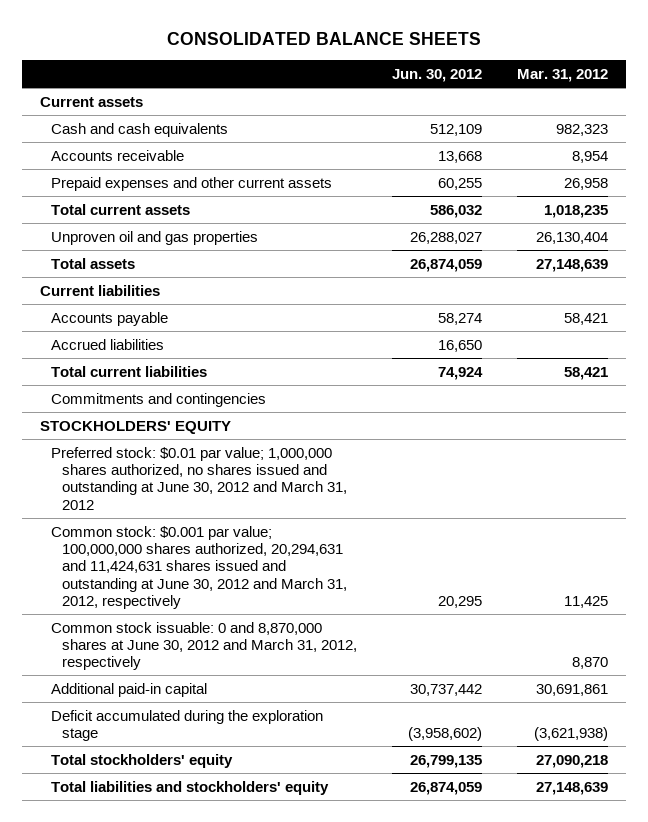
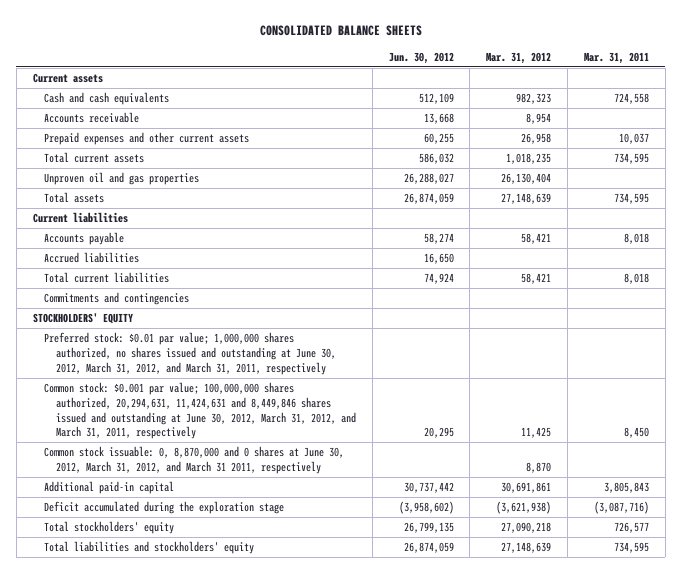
- | Jun. 30, 2012 | Mar. 31, 2012
+ | Jun. 30, 2012 | Mar. 31, 2012 | Mar. 31, 2011
- Preferred stock: $0.01 par value; 1,000,000 shares authorized, no shares issued and outstanding at June 30, 2012 and March 31, 2012
- Common stock: $0.001 par value; 100,000,000 shares authorized, 20,294,631 and 11,424,631 shares issued and outstanding at June 30, 2012 and March 31, 2012, respectively | 20,295 | 11,425
- Common stock issuable: 0 and 8,870,000 shares at June 30, 2012 and March 31, 2012, respectively | | 8,870
+ Preferred stock: $0.01 par value; 1,000,000 shares authorized, no shares issued and outstanding at June 30, 2012, March 31, 2012, and March 31, 2011, respectively
+ Common stock: $0.001 par value; 100,000,000 shares authorized, 20,294,631, 11,424,631 and 8,449,846 shares issued and outstanding at June 30, 2012, March 31, 2012, and March 31, 2011, respectively | 20,295 | 11,425 | 8,450
+ Common stock issuable: 0, 8,870,000 and 0 shares at June 30, 2012, March 31, 2012, and March 31 2011, respectively | | 8,870 |

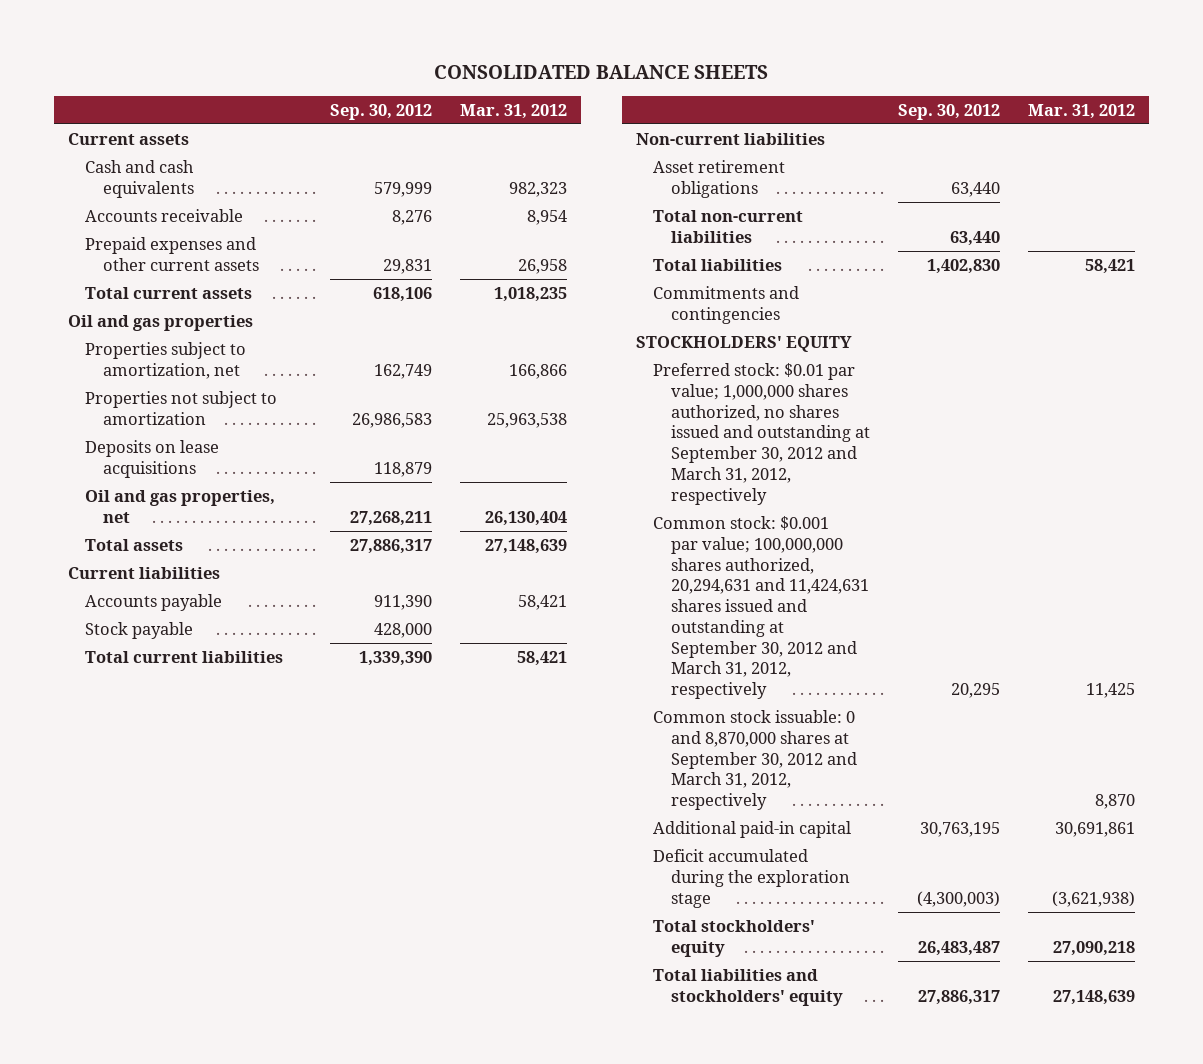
- | Jun. 30, 2012 | Mar. 31, 2012 | Mar. 31, 2011
+ | Sep. 30, 2012 | Mar. 31, 2012
- Unproven oil and gas properties | 26,288,027 | 26,130,404 |
+ Oil and gas properties
+ Properties subject to amortization, net | 162,749 | 166,866
+ Properties not subject to amortization | 26,986,583 | 25,963,538
+ Deposits on lease acquisitions | 118,879 |
+ Oil and gas properties, net | 27,268,211 | 26,130,404
- Accrued liabilities | 16,650 | |
+ Stock payable | 428,000 |
+ Non-current liabilities
+ Asset retirement obligations | 63,440 |
+ Total non-current liabilities | 63,440 |
+ Total liabilities | 1,402,830 | 58,421
- Preferred stock: $0.01 par value; 1,000,000 shares authorized, no shares issued and outstanding at June 30, 2012, March 31, 2012, and March 31, 2011, respectively
- Common stock: $0.001 par value; 100,000,000 shares authorized, 20,294,631, 11,424,631 and 8,449,846 shares issued and outstanding at June 30, 2012, March 31, 2012, and March 31, 2011, respectively | 20,295 | 11,425 | 8,450
- Common stock issuable: 0, 8,870,000 and 0 shares at June 30, 2012, March 31, 2012, and March 31 2011, respectively | | 8,870 |
+ Preferred stock: $0.01 par value; 1,000,000 shares authorized, no shares issued and outstanding at September 30, 2012 and March 31, 2012, respectively
+ Common stock: $0.001 par value; 100,000,000 shares authorized, 20,294,631 and 11,424,631 shares issued and outstanding at September 30, 2012 and March 31, 2012, respectively | 20,295 | 11,425
+ Common stock issuable: 0 and 8,870,000 shares at September 30, 2012 and March 31, 2012, respectively | | 8,870

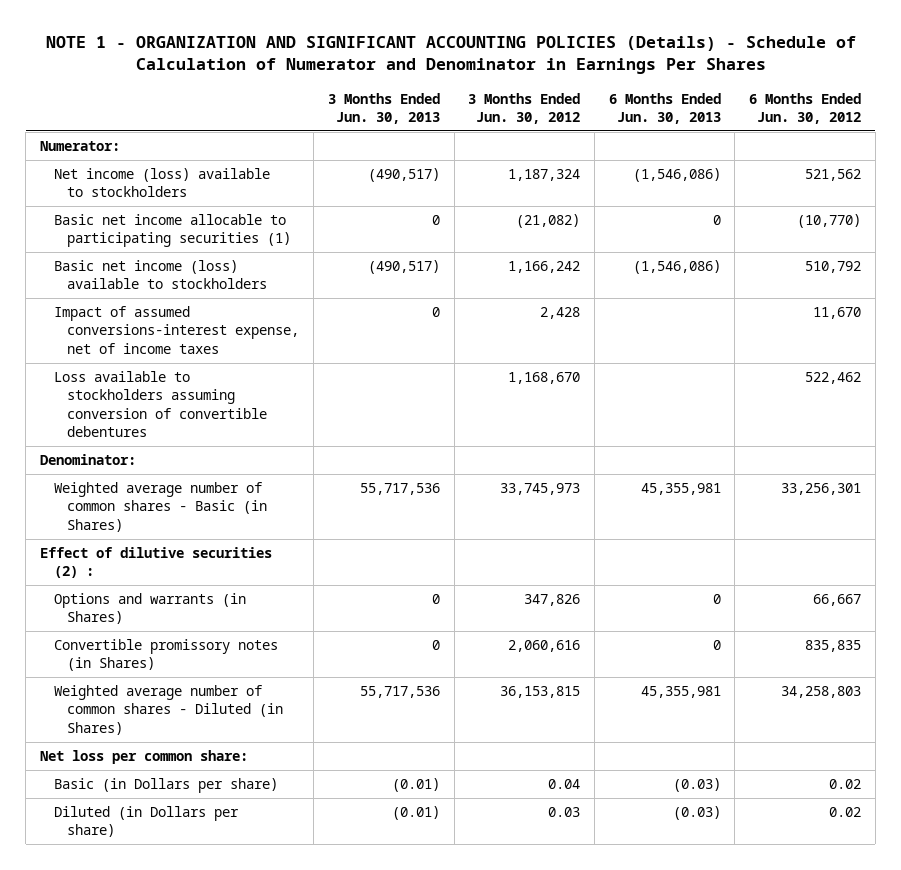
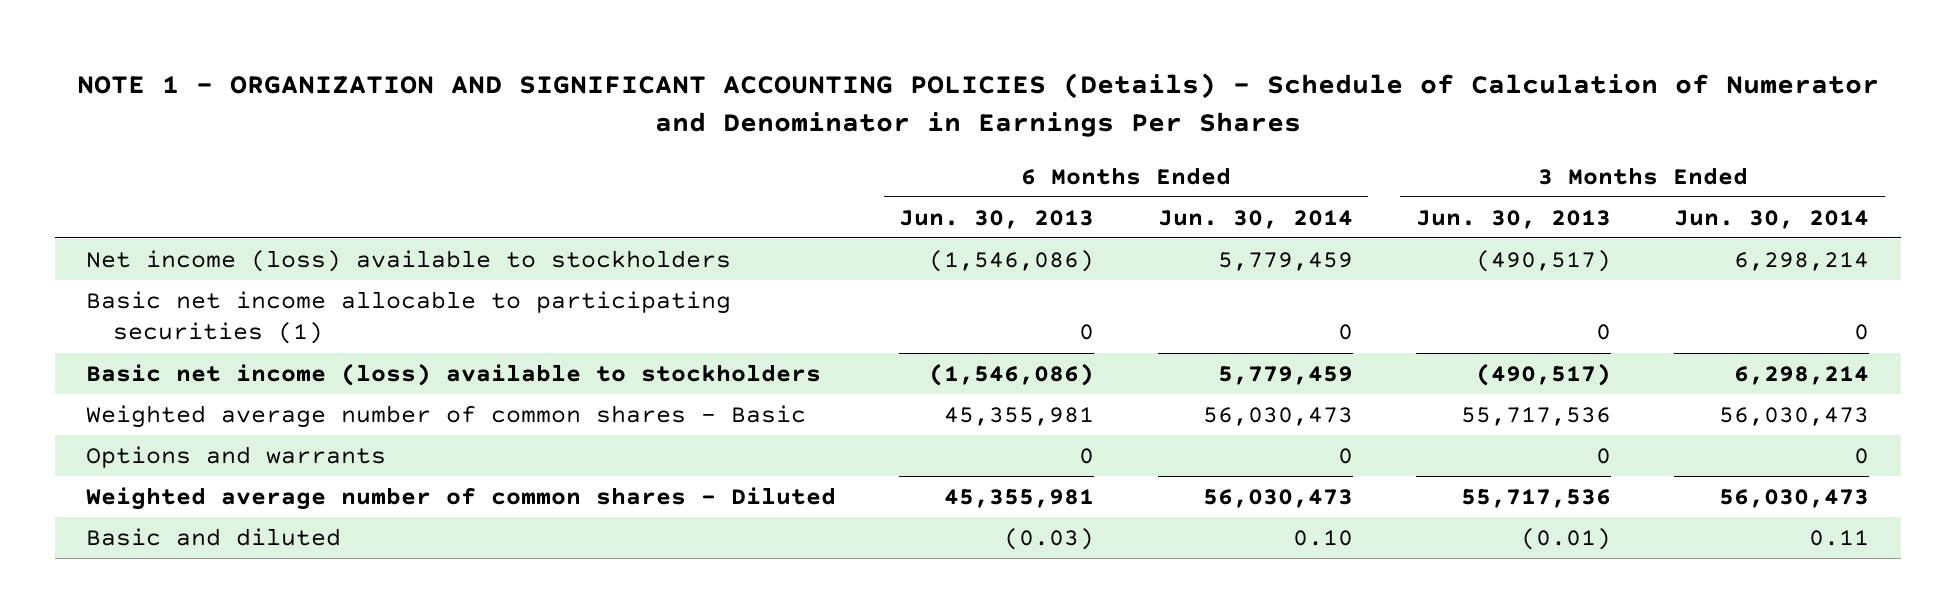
- | 3 Months Ended Jun. 30, 2013 | 3 Months Ended Jun. 30, 2012 | 6 Months Ended Jun. 30, 2013 | 6 Months Ended Jun. 30, 2012
+ | 6 Months Ended Jun. 30, 2013 | 6 Months Ended Jun. 30, 2014 | 3 Months Ended Jun. 30, 2013 | 3 Months Ended Jun. 30, 2014
- Numerator:
- Impact of assumed conversions-interest expense, net of income taxes | 0 | 2,428 | | 11,670
- Loss available to stockholders assuming conversion of convertible debentures | | 1,168,670 | | 522,462
- Denominator:
- Weighted average number of common shares - Basic (in Shares) | 55,717,536 | 33,745,973 | 45,355,981 | 33,256,301
- Effect of dilutive securities (2) :
- Options and warrants (in Shares) | 0 | 347,826 | 0 | 66,667
- Convertible promissory notes (in Shares) | 0 | 2,060,616 | 0 | 835,835
- Weighted average number of common shares - Diluted (in Shares) | 55,717,536 | 36,153,815 | 45,355,981 | 34,258,803
- Net loss per common share:
- Basic (in Dollars per share) | (0.01) | 0.04 | (0.03) | 0.02
- Diluted (in Dollars per share) | (0.01) | 0.03 | (0.03) | 0.02
+ Weighted average number of common shares - Basic | 45,355,981 | 56,030,473 | 55,717,536 | 56,030,473
+ Options and warrants | 0 | 0 | 0 | 0
+ Weighted average number of common shares - Diluted | 45,355,981 | 56,030,473 | 55,717,536 | 56,030,473
+ Basic and diluted | (0.03) | 0.10 | (0.01) | 0.11

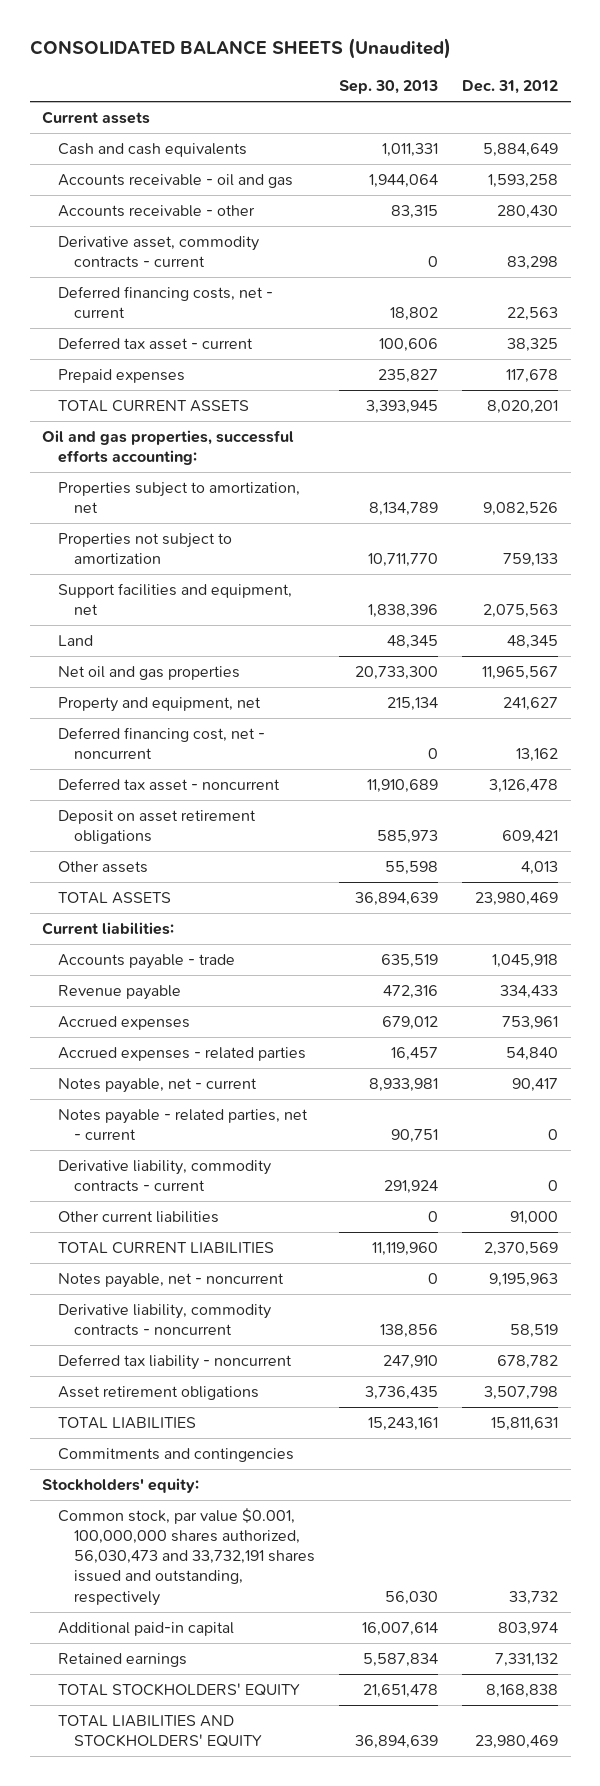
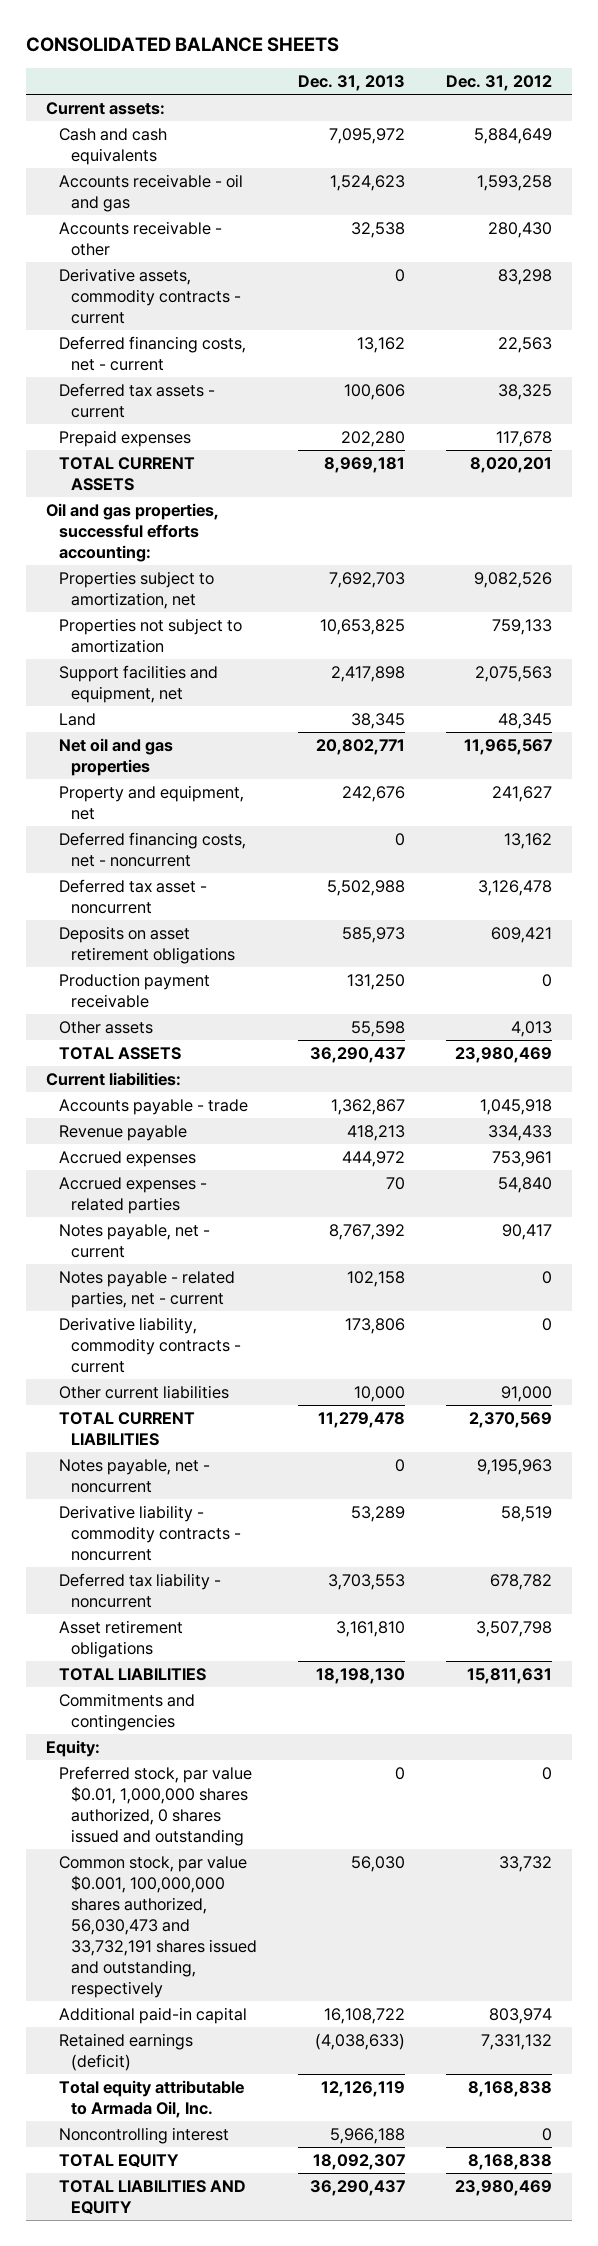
- CONSOLIDATED BALANCE SHEETS (Unaudited)
+ CONSOLIDATED BALANCE SHEETS
- | Sep. 30, 2013 | Dec. 31, 2012
+ | Dec. 31, 2013 | Dec. 31, 2012
- Current assets
+ Current assets:
- Derivative asset, commodity contracts - current | 0 | 83,298
+ Derivative assets, commodity contracts - current | 0 | 83,298
- Deferred tax asset - current | 100,606 | 38,325
+ Deferred tax assets - current | 100,606 | 38,325
- Deferred financing cost, net - noncurrent | 0 | 13,162
+ Deferred financing costs, net - noncurrent | 0 | 13,162
- Deposit on asset retirement obligations | 585,973 | 609,421
+ Deposits on asset retirement obligations | 585,973 | 609,421
+ Production payment receivable | 131,250 | 0
- Derivative liability, commodity contracts - noncurrent | 138,856 | 58,519
+ Derivative liability - commodity contracts - noncurrent | 53,289 | 58,519
- Stockholders' equity:
+ Equity:
+ Preferred stock, par value $0.01, 1,000,000 shares authorized, 0 shares issued and outstanding | 0 | 0
- Retained earnings | 5,587,834 | 7,331,132
- TOTAL STOCKHOLDERS' EQUITY | 21,651,478 | 8,168,838
- TOTAL LIABILITIES AND STOCKHOLDERS' EQUITY | 36,894,639 | 23,980,469
+ Retained earnings (deficit) | (4,038,633) | 7,331,132
+ Total equity attributable to Armada Oil, Inc. | 12,126,119 | 8,168,838
+ Noncontrolling interest | 5,966,188 | 0
+ TOTAL EQUITY | 18,092,307 | 8,168,838
+ TOTAL LIABILITIES AND EQUITY | 36,290,437 | 23,980,469

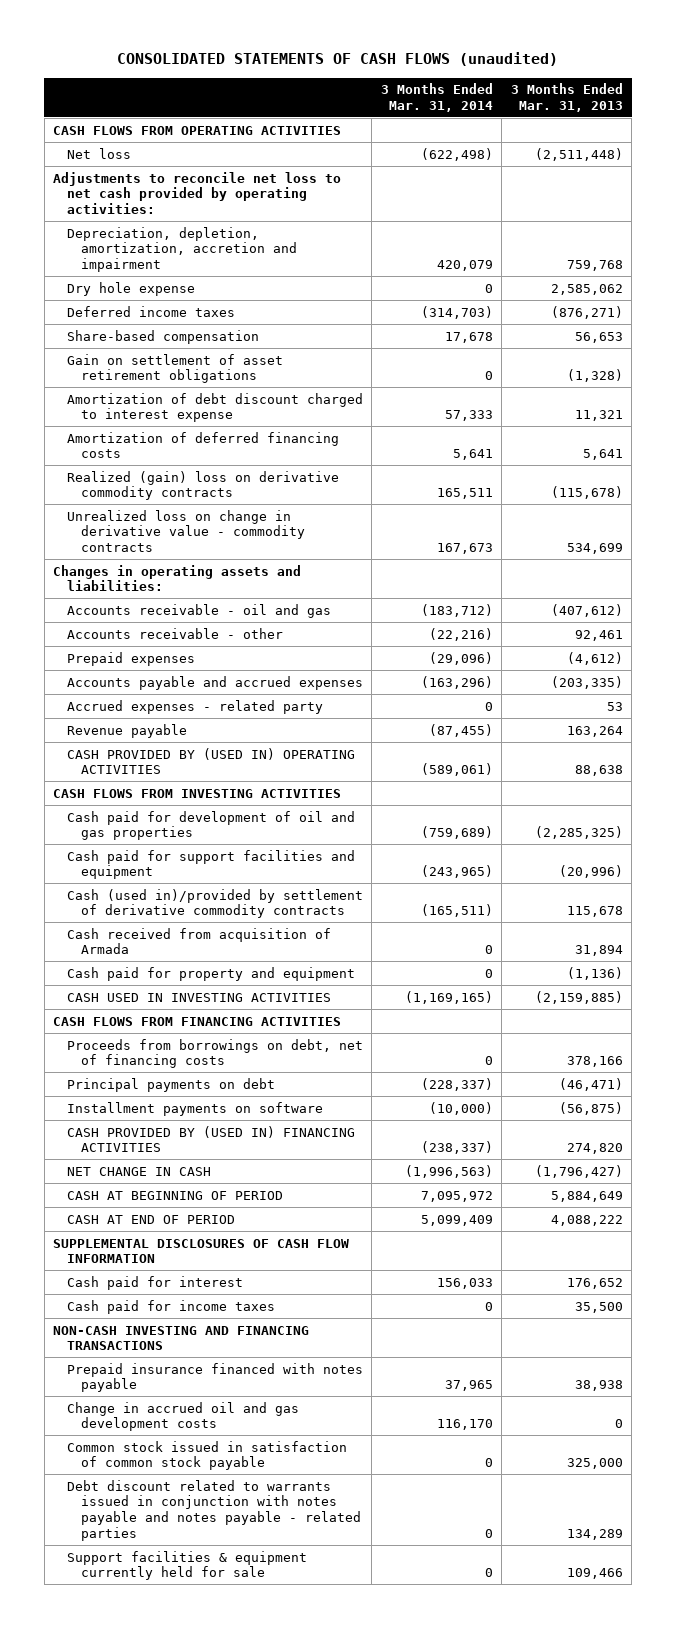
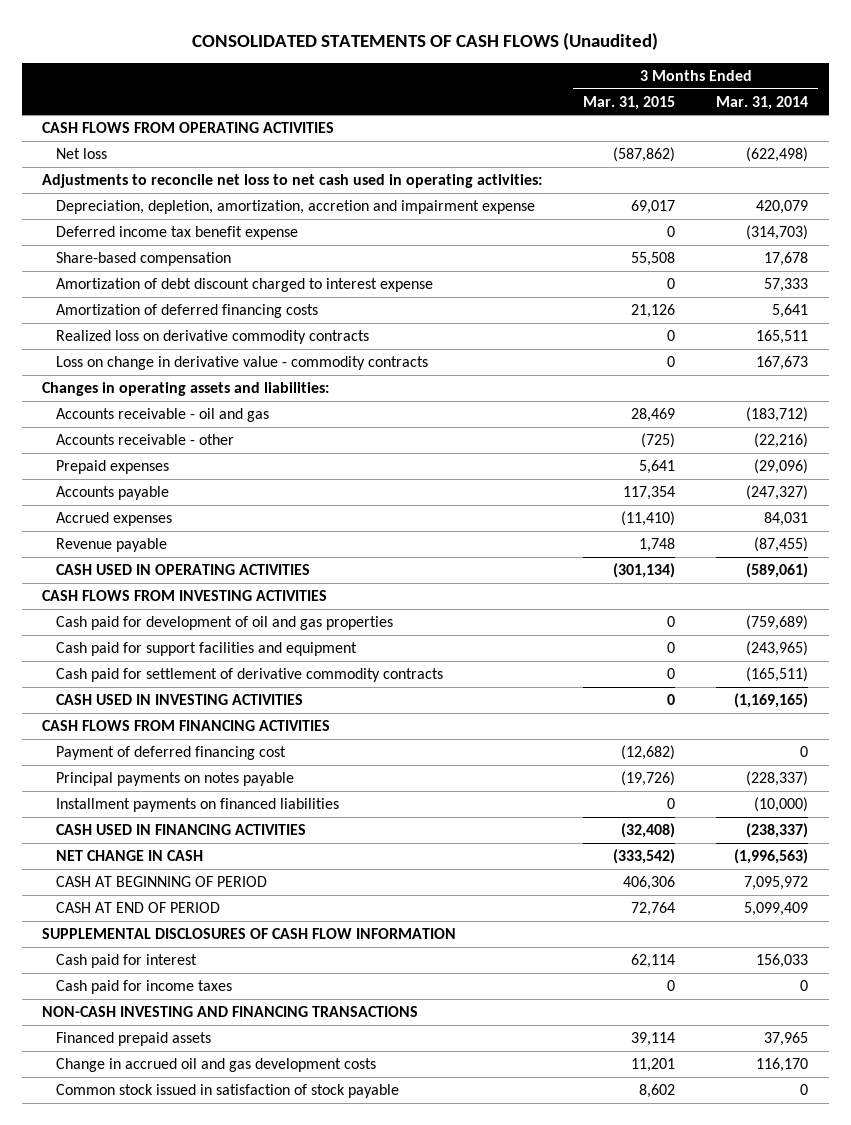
- CONSOLIDATED STATEMENTS OF CASH FLOWS (unaudited)
+ CONSOLIDATED STATEMENTS OF CASH FLOWS (Unaudited)
- | 3 Months Ended Mar. 31, 2014 | 3 Months Ended Mar. 31, 2013
+ | 3 Months Ended Mar. 31, 2015 | 3 Months Ended Mar. 31, 2014
- Adjustments to reconcile net loss to net cash provided by operating activities:
- Depreciation, depletion, amortization, accretion and impairment | 420,079 | 759,768
- Dry hole expense | 0 | 2,585,062
- Deferred income taxes | (314,703) | (876,271)
+ Adjustments to reconcile net loss to net cash used in operating activities:
+ Depreciation, depletion, amortization, accretion and impairment expense | 69,017 | 420,079
+ Deferred income tax benefit expense | 0 | (314,703)
- Gain on settlement of asset retirement obligations | 0 | (1,328)
- Realized (gain) loss on derivative commodity contracts | 165,511 | (115,678)
- Unrealized loss on change in derivative value - commodity contracts | 167,673 | 534,699
+ Realized loss on derivative commodity contracts | 0 | 165,511
+ Loss on change in derivative value - commodity contracts | 0 | 167,673
- Accounts payable and accrued expenses | (163,296) | (203,335)
- Accrued expenses - related party | 0 | 53
+ Accounts payable | 117,354 | (247,327)
+ Accrued expenses | (11,410) | 84,031
- CASH PROVIDED BY (USED IN) OPERATING ACTIVITIES | (589,061) | 88,638
+ CASH USED IN OPERATING ACTIVITIES | (301,134) | (589,061)
- Cash (used in)/provided by settlement of derivative commodity contracts | (165,511) | 115,678
- Cash received from acquisition of Armada | 0 | 31,894
- Cash paid for property and equipment | 0 | (1,136)
+ Cash paid for settlement of derivative commodity contracts | 0 | (165,511)
- Proceeds from borrowings on debt, net of financing costs | 0 | 378,166
- Principal payments on debt | (228,337) | (46,471)
- Installment payments on software | (10,000) | (56,875)
- CASH PROVIDED BY (USED IN) FINANCING ACTIVITIES | (238,337) | 274,820
+ Payment of deferred financing cost | (12,682) | 0
+ Principal payments on notes payable | (19,726) | (228,337)
+ Installment payments on financed liabilities | 0 | (10,000)
+ CASH USED IN FINANCING ACTIVITIES | (32,408) | (238,337)
- Prepaid insurance financed with notes payable | 37,965 | 38,938
+ Financed prepaid assets | 39,114 | 37,965
- Common stock issued in satisfaction of common stock payable | 0 | 325,000
- Debt discount related to warrants issued in conjunction with notes payable and notes payable - related parties | 0 | 134,289
- Support facilities & equipment currently held for sale | 0 | 109,466
+ Common stock issued in satisfaction of stock payable | 8,602 | 0

